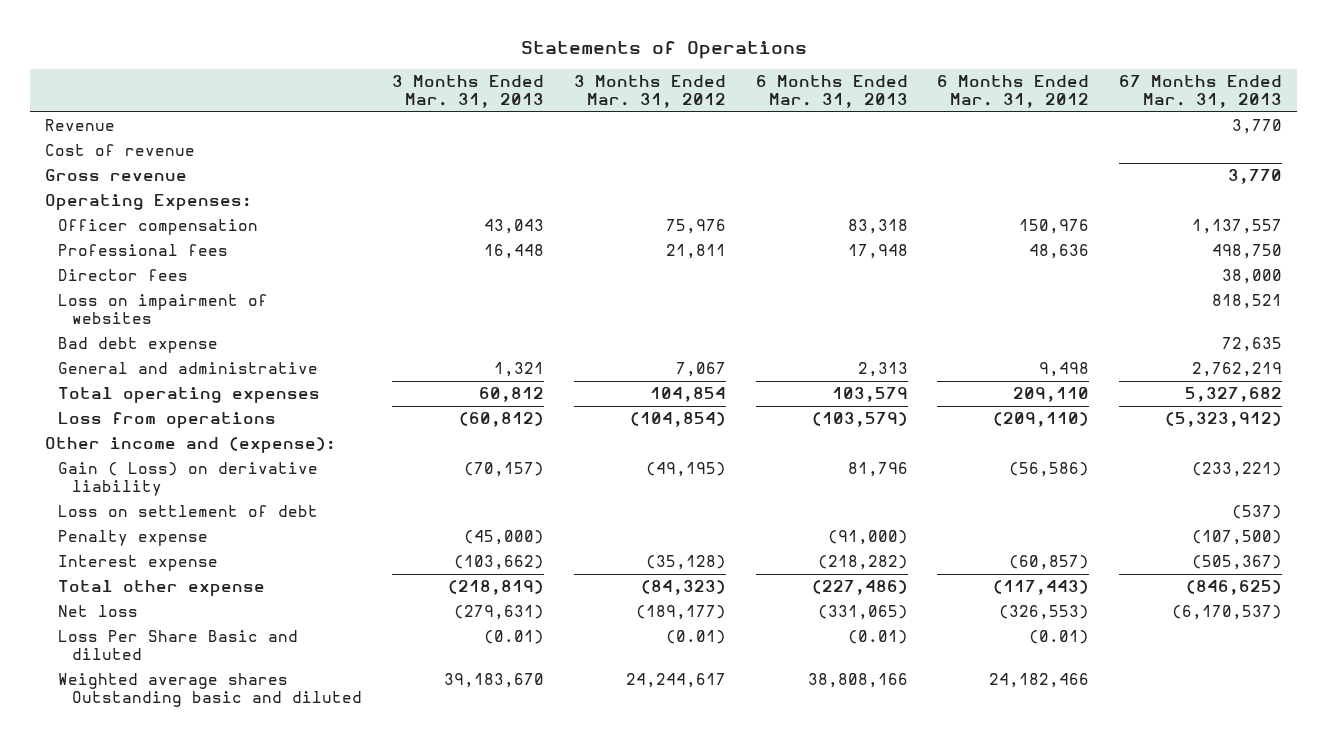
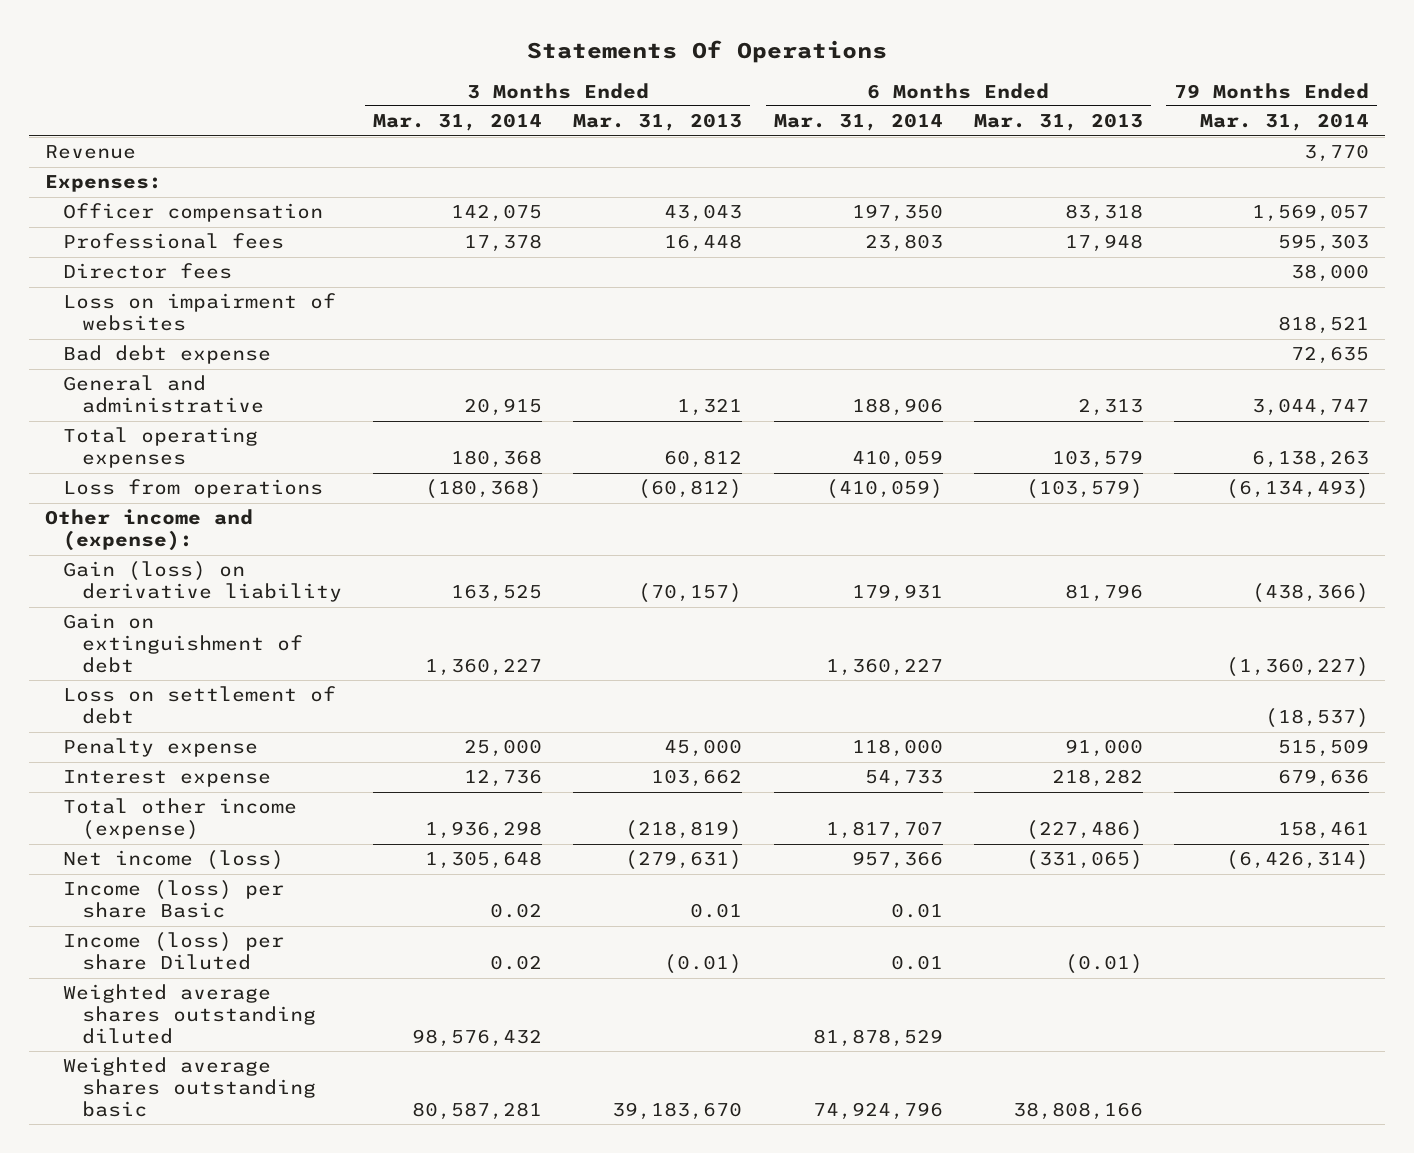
- Statements of Operations
+ Statements Of Operations
- | 3 Months Ended Mar. 31, 2013 | 3 Months Ended Mar. 31, 2012 | 6 Months Ended Mar. 31, 2013 | 6 Months Ended Mar. 31, 2012 | 67 Months Ended Mar. 31, 2013
+ | 3 Months Ended Mar. 31, 2014 | 3 Months Ended Mar. 31, 2013 | 6 Months Ended Mar. 31, 2014 | 6 Months Ended Mar. 31, 2013 | 79 Months Ended Mar. 31, 2014
- Cost of revenue
- Gross revenue | | | | | 3,770
- Operating Expenses:
+ Expenses:
- Gain ( Loss) on derivative liability | (70,157) | (49,195) | 81,796 | (56,586) | (233,221)
+ Gain (loss) on derivative liability | 163,525 | (70,157) | 179,931 | 81,796 | (438,366)
+ Gain on extinguishment of debt | 1,360,227 | | 1,360,227 | | (1,360,227)
- Penalty expense | (45,000) | | (91,000) | | (107,500)
- Interest expense | (103,662) | (35,128) | (218,282) | (60,857) | (505,367)
- Total other expense | (218,819) | (84,323) | (227,486) | (117,443) | (846,625)
- Net loss | (279,631) | (189,177) | (331,065) | (326,553) | (6,170,537)
- Loss Per Share Basic and diluted | (0.01) | (0.01) | (0.01) | (0.01) |
- Weighted average shares Outstanding basic and diluted | 39,183,670 | 24,244,617 | 38,808,166 | 24,182,466 |
+ Penalty expense | 25,000 | 45,000 | 118,000 | 91,000 | 515,509
+ Interest expense | 12,736 | 103,662 | 54,733 | 218,282 | 679,636
+ Total other income (expense) | 1,936,298 | (218,819) | 1,817,707 | (227,486) | 158,461
+ Net income (loss) | 1,305,648 | (279,631) | 957,366 | (331,065) | (6,426,314)
+ Income (loss) per share Basic | 0.02 | 0.01 | 0.01 | |
+ Income (loss) per share Diluted | 0.02 | (0.01) | 0.01 | (0.01) |
+ Weighted average shares outstanding diluted | 98,576,432 | | 81,878,529 | |
+ Weighted average shares outstanding basic | 80,587,281 | 39,183,670 | 74,924,796 | 38,808,166 |

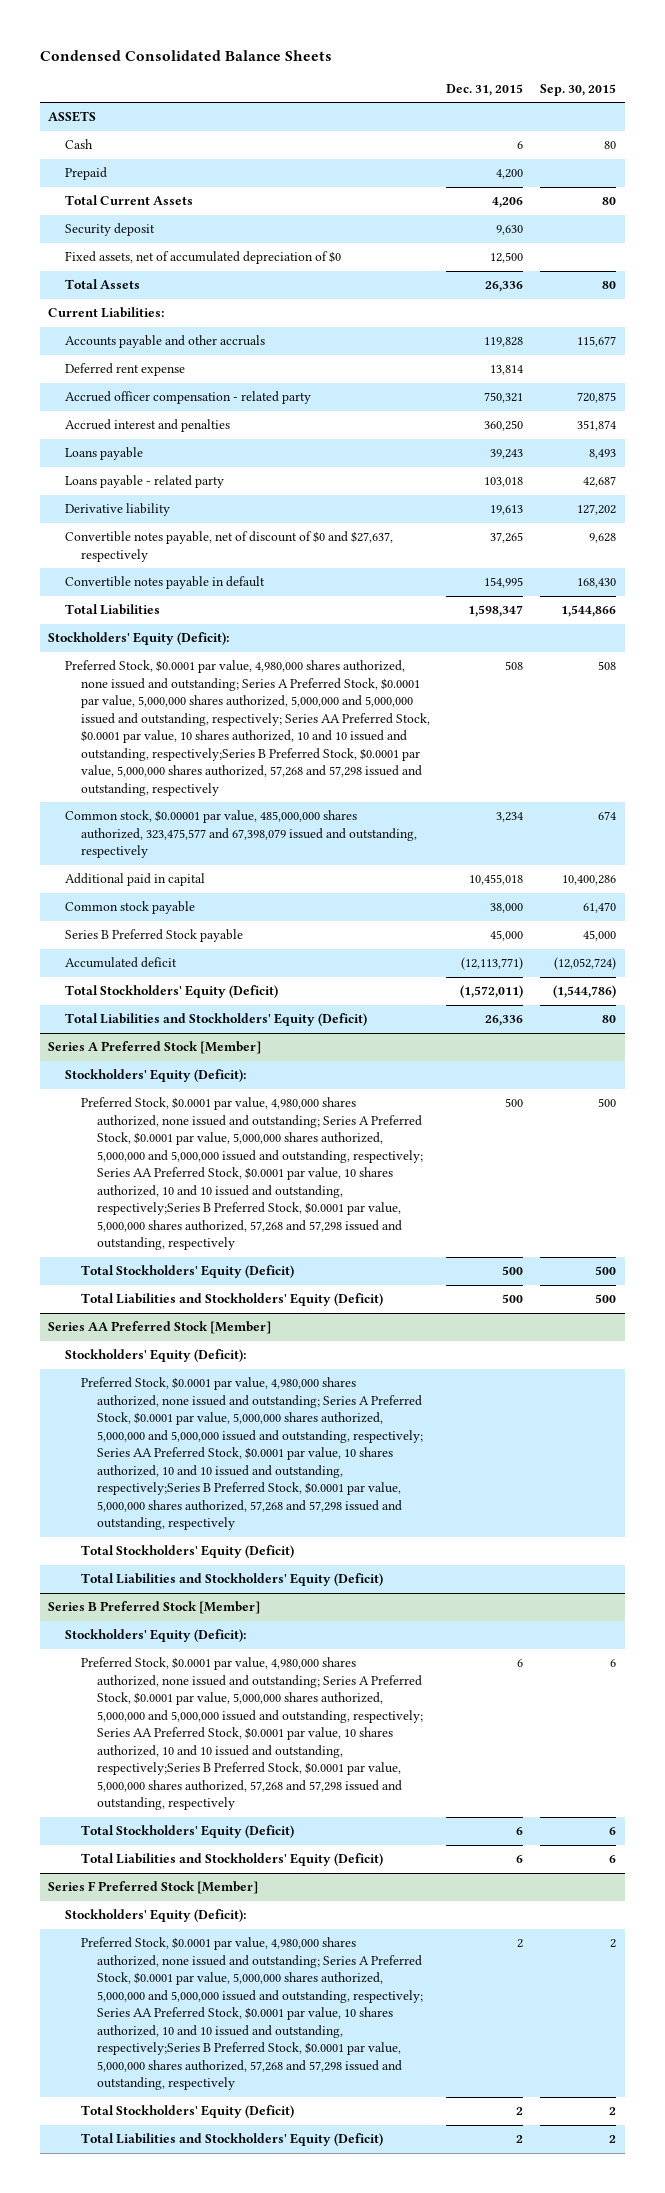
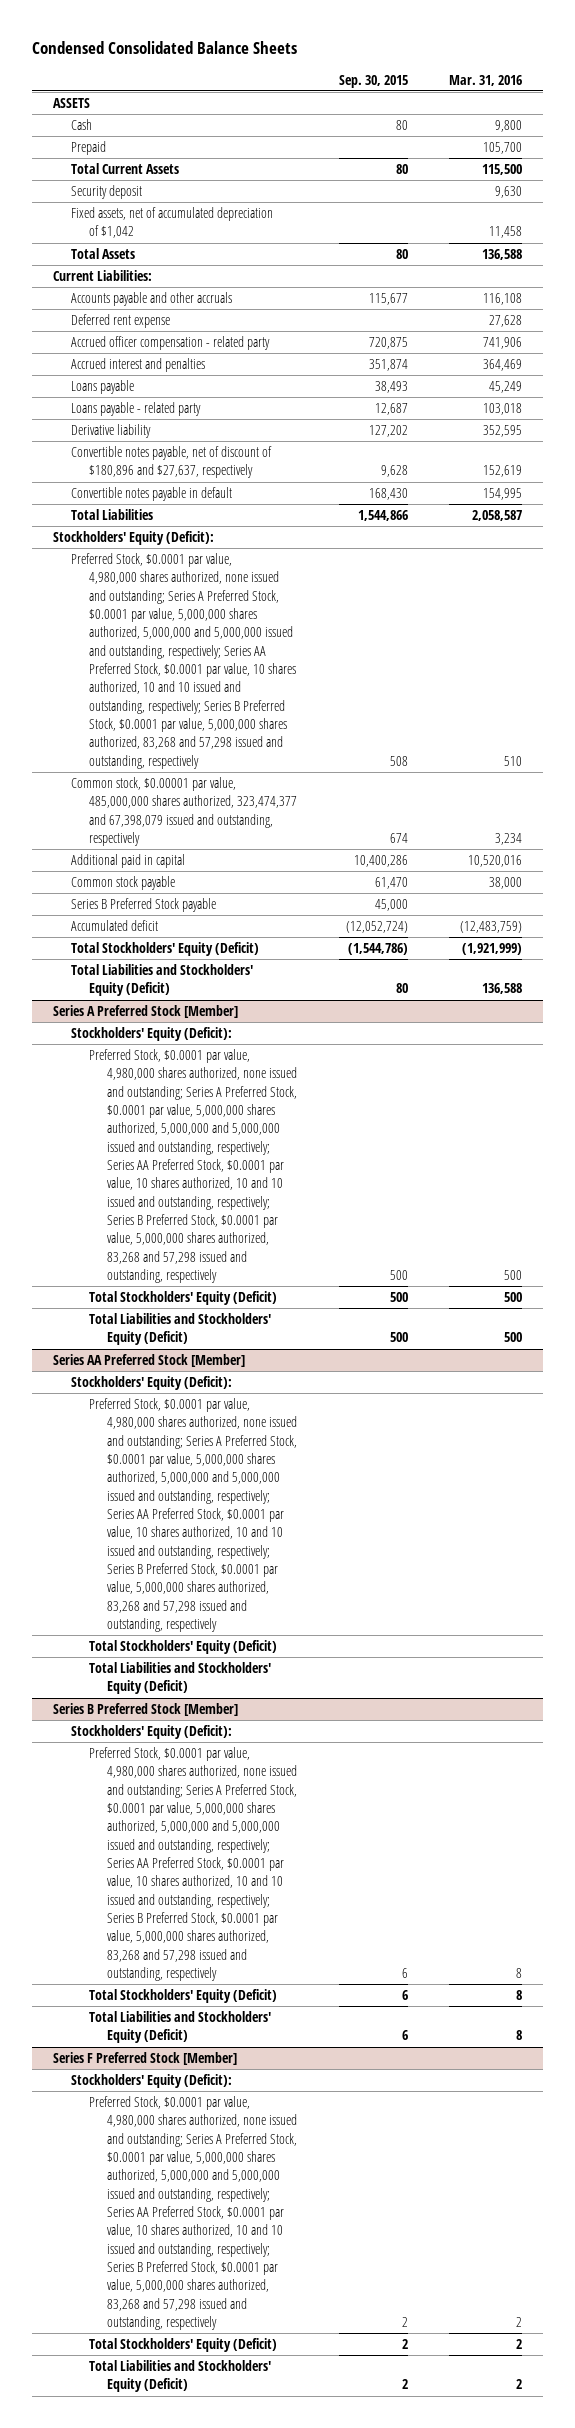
- | Dec. 31, 2015 | Sep. 30, 2015
+ | Sep. 30, 2015 | Mar. 31, 2016
- Fixed assets, net of accumulated depreciation of $0 | 12,500 |
+ Fixed assets, net of accumulated depreciation of $1,042 | | 11,458
- Loans payable | 39,243 | 8,493
- Loans payable - related party | 103,018 | 42,687
+ Loans payable | 38,493 | 45,249
+ Loans payable - related party | 12,687 | 103,018
- Convertible notes payable, net of discount of $0 and $27,637, respectively | 37,265 | 9,628
+ Convertible notes payable, net of discount of $180,896 and $27,637, respectively | 9,628 | 152,619
- Preferred Stock, $0.0001 par value, 4,980,000 shares authorized, none issued and outstanding; Series A Preferred Stock, $0.0001 par value, 5,000,000 shares authorized, 5,000,000 and 5,000,000 issued and outstanding, respectively; Series AA Preferred Stock, $0.0001 par value, 10 shares authorized, 10 and 10 issued and outstanding, respectively;Series B Preferred Stock, $0.0001 par value, 5,000,000 shares authorized, 57,268 and 57,298 issued and outstanding, respectively | 508 | 508
- Common stock, $0.00001 par value, 485,000,000 shares authorized, 323,475,577 and 67,398,079 issued and outstanding, respectively | 3,234 | 674
+ Preferred Stock, $0.0001 par value, 4,980,000 shares authorized, none issued and outstanding; Series A Preferred Stock, $0.0001 par value, 5,000,000 shares authorized, 5,000,000 and 5,000,000 issued and outstanding, respectively; Series AA Preferred Stock, $0.0001 par value, 10 shares authorized, 10 and 10 issued and outstanding, respectively; Series B Preferred Stock, $0.0001 par value, 5,000,000 shares authorized, 83,268 and 57,298 issued and outstanding, respectively | 508 | 510
+ Common stock, $0.00001 par value, 485,000,000 shares authorized, 323,474,377 and 67,398,079 issued and outstanding, respectively | 674 | 3,234
@ Series A Preferred Stock [Member]
- Preferred Stock, $0.0001 par value, 4,980,000 shares authorized, none issued and outstanding; Series A Preferred Stock, $0.0001 par value, 5,000,000 shares authorized, 5,000,000 and 5,000,000 issued and outstanding, respectively; Series AA Preferred Stock, $0.0001 par value, 10 shares authorized, 10 and 10 issued and outstanding, respectively;Series B Preferred Stock, $0.0001 par value, 5,000,000 shares authorized, 57,268 and 57,298 issued and outstanding, respectively | 500 | 500
+ Preferred Stock, $0.0001 par value, 4,980,000 shares authorized, none issued and outstanding; Series A Preferred Stock, $0.0001 par value, 5,000,000 shares authorized, 5,000,000 and 5,000,000 issued and outstanding, respectively; Series AA Preferred Stock, $0.0001 par value, 10 shares authorized, 10 and 10 issued and outstanding, respectively; Series B Preferred Stock, $0.0001 par value, 5,000,000 shares authorized, 83,268 and 57,298 issued and outstanding, respectively | 500 | 500
@ Series AA Preferred Stock [Member]
- Preferred Stock, $0.0001 par value, 4,980,000 shares authorized, none issued and outstanding; Series A Preferred Stock, $0.0001 par value, 5,000,000 shares authorized, 5,000,000 and 5,000,000 issued and outstanding, respectively; Series AA Preferred Stock, $0.0001 par value, 10 shares authorized, 10 and 10 issued and outstanding, respectively;Series B Preferred Stock, $0.0001 par value, 5,000,000 shares authorized, 57,268 and 57,298 issued and outstanding, respectively
+ Preferred Stock, $0.0001 par value, 4,980,000 shares authorized, none issued and outstanding; Series A Preferred Stock, $0.0001 par value, 5,000,000 shares authorized, 5,000,000 and 5,000,000 issued and outstanding, respectively; Series AA Preferred Stock, $0.0001 par value, 10 shares authorized, 10 and 10 issued and outstanding, respectively; Series B Preferred Stock, $0.0001 par value, 5,000,000 shares authorized, 83,268 and 57,298 issued and outstanding, respectively
@ Series B Preferred Stock [Member]
- Preferred Stock, $0.0001 par value, 4,980,000 shares authorized, none issued and outstanding; Series A Preferred Stock, $0.0001 par value, 5,000,000 shares authorized, 5,000,000 and 5,000,000 issued and outstanding, respectively; Series AA Preferred Stock, $0.0001 par value, 10 shares authorized, 10 and 10 issued and outstanding, respectively;Series B Preferred Stock, $0.0001 par value, 5,000,000 shares authorized, 57,268 and 57,298 issued and outstanding, respectively | 6 | 6
+ Preferred Stock, $0.0001 par value, 4,980,000 shares authorized, none issued and outstanding; Series A Preferred Stock, $0.0001 par value, 5,000,000 shares authorized, 5,000,000 and 5,000,000 issued and outstanding, respectively; Series AA Preferred Stock, $0.0001 par value, 10 shares authorized, 10 and 10 issued and outstanding, respectively; Series B Preferred Stock, $0.0001 par value, 5,000,000 shares authorized, 83,268 and 57,298 issued and outstanding, respectively | 6 | 8
@ Series F Preferred Stock [Member]
- Preferred Stock, $0.0001 par value, 4,980,000 shares authorized, none issued and outstanding; Series A Preferred Stock, $0.0001 par value, 5,000,000 shares authorized, 5,000,000 and 5,000,000 issued and outstanding, respectively; Series AA Preferred Stock, $0.0001 par value, 10 shares authorized, 10 and 10 issued and outstanding, respectively;Series B Preferred Stock, $0.0001 par value, 5,000,000 shares authorized, 57,268 and 57,298 issued and outstanding, respectively | 2 | 2
+ Preferred Stock, $0.0001 par value, 4,980,000 shares authorized, none issued and outstanding; Series A Preferred Stock, $0.0001 par value, 5,000,000 shares authorized, 5,000,000 and 5,000,000 issued and outstanding, respectively; Series AA Preferred Stock, $0.0001 par value, 10 shares authorized, 10 and 10 issued and outstanding, respectively; Series B Preferred Stock, $0.0001 par value, 5,000,000 shares authorized, 83,268 and 57,298 issued and outstanding, respectively | 2 | 2

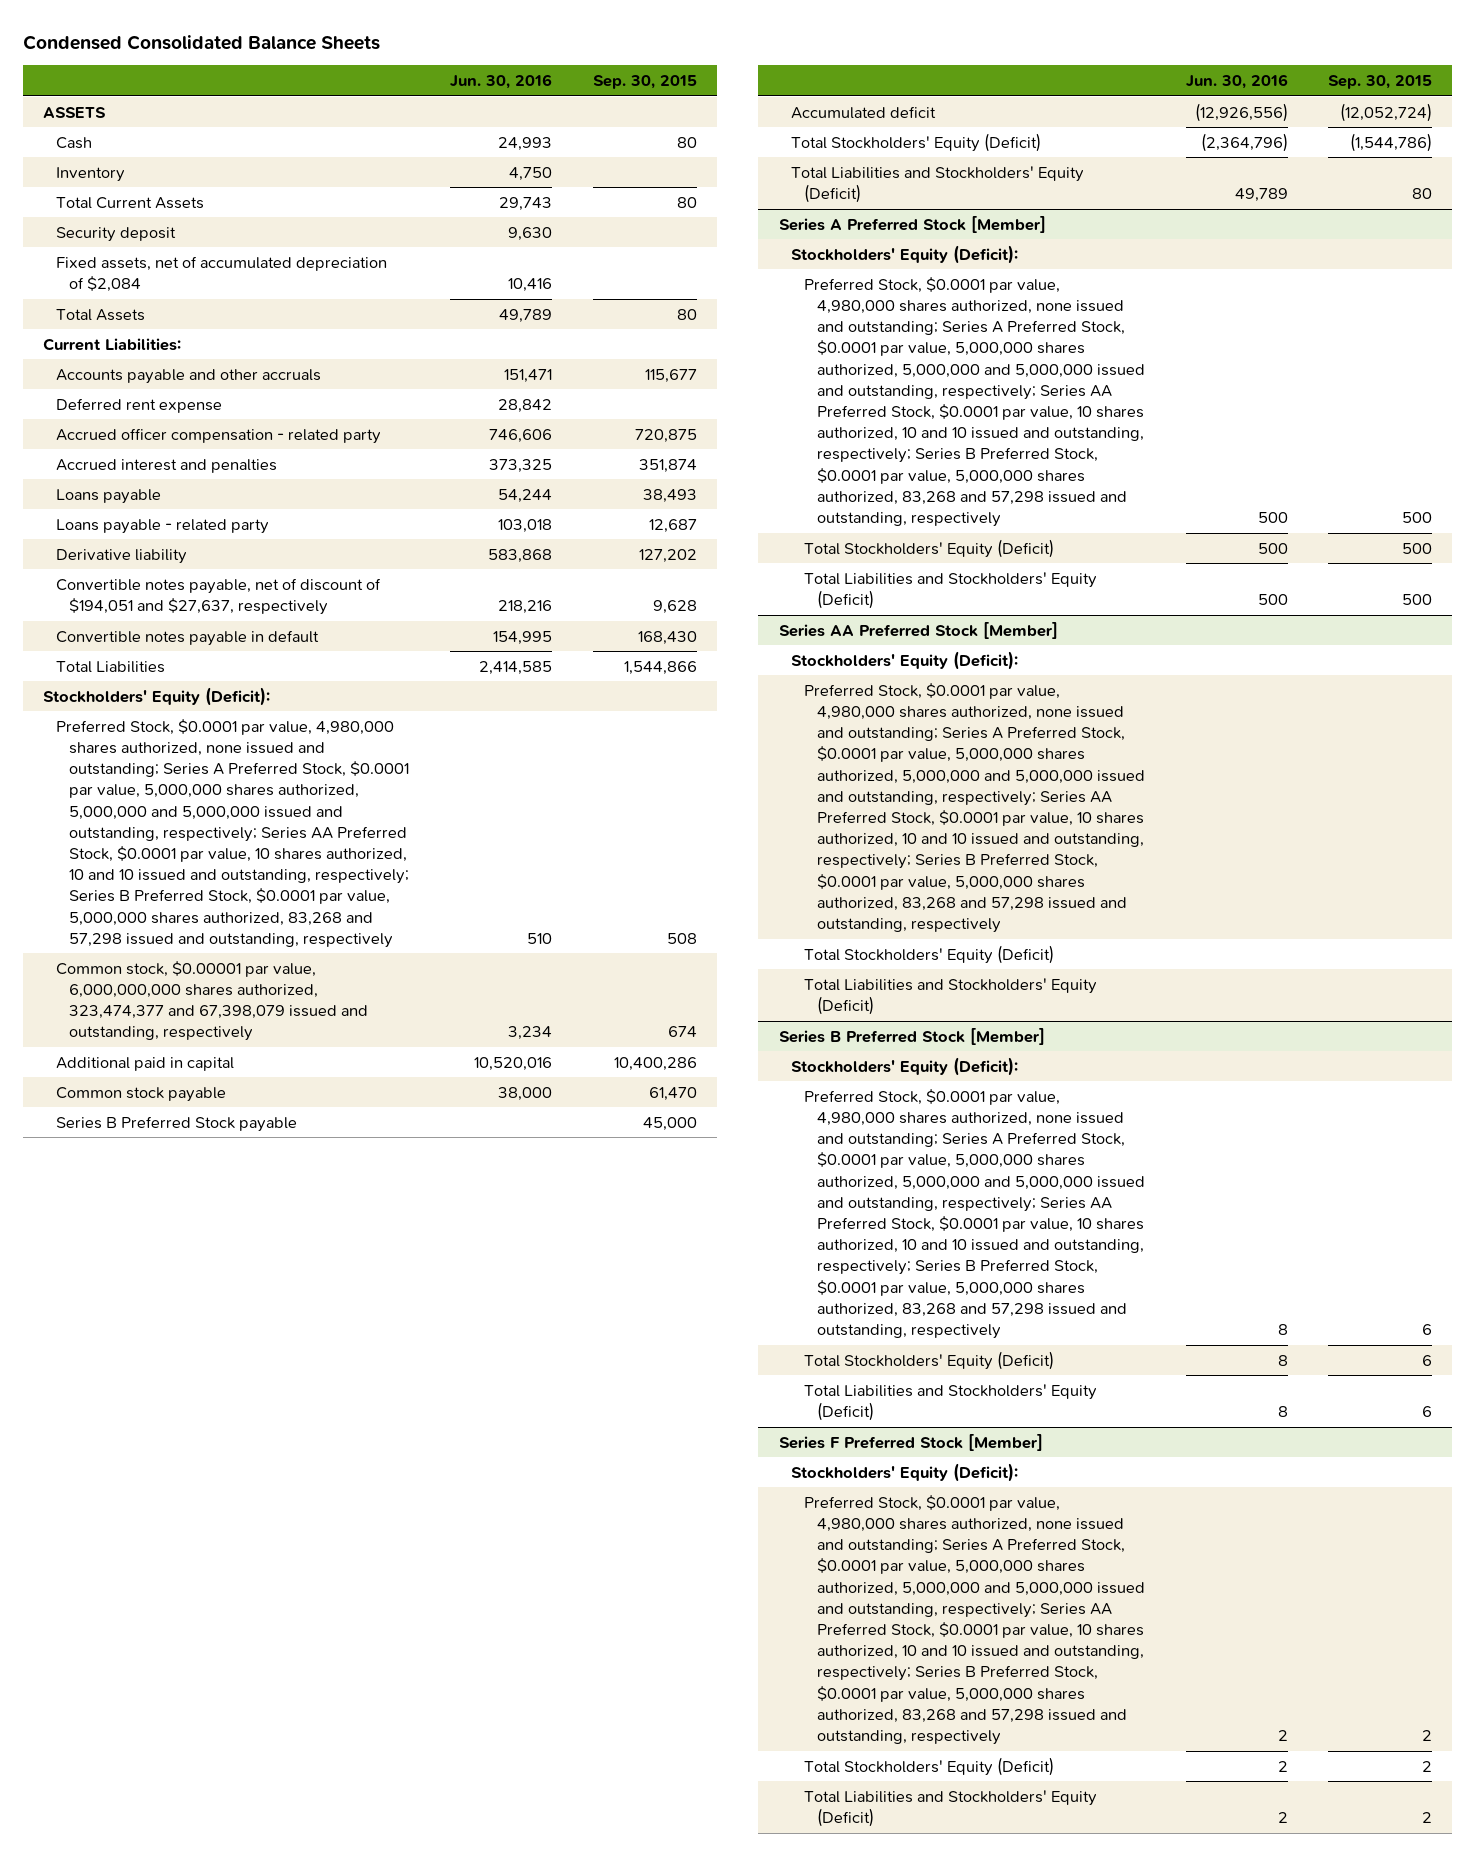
- | Sep. 30, 2015 | Mar. 31, 2016
+ | Jun. 30, 2016 | Sep. 30, 2015
- Prepaid | | 105,700
+ Inventory | 4,750 |
- Fixed assets, net of accumulated depreciation of $1,042 | | 11,458
+ Fixed assets, net of accumulated depreciation of $2,084 | 10,416 |
- Convertible notes payable, net of discount of $180,896 and $27,637, respectively | 9,628 | 152,619
+ Convertible notes payable, net of discount of $194,051 and $27,637, respectively | 218,216 | 9,628
- Common stock, $0.00001 par value, 485,000,000 shares authorized, 323,474,377 and 67,398,079 issued and outstanding, respectively | 674 | 3,234
+ Common stock, $0.00001 par value, 6,000,000,000 shares authorized, 323,474,377 and 67,398,079 issued and outstanding, respectively | 3,234 | 674

